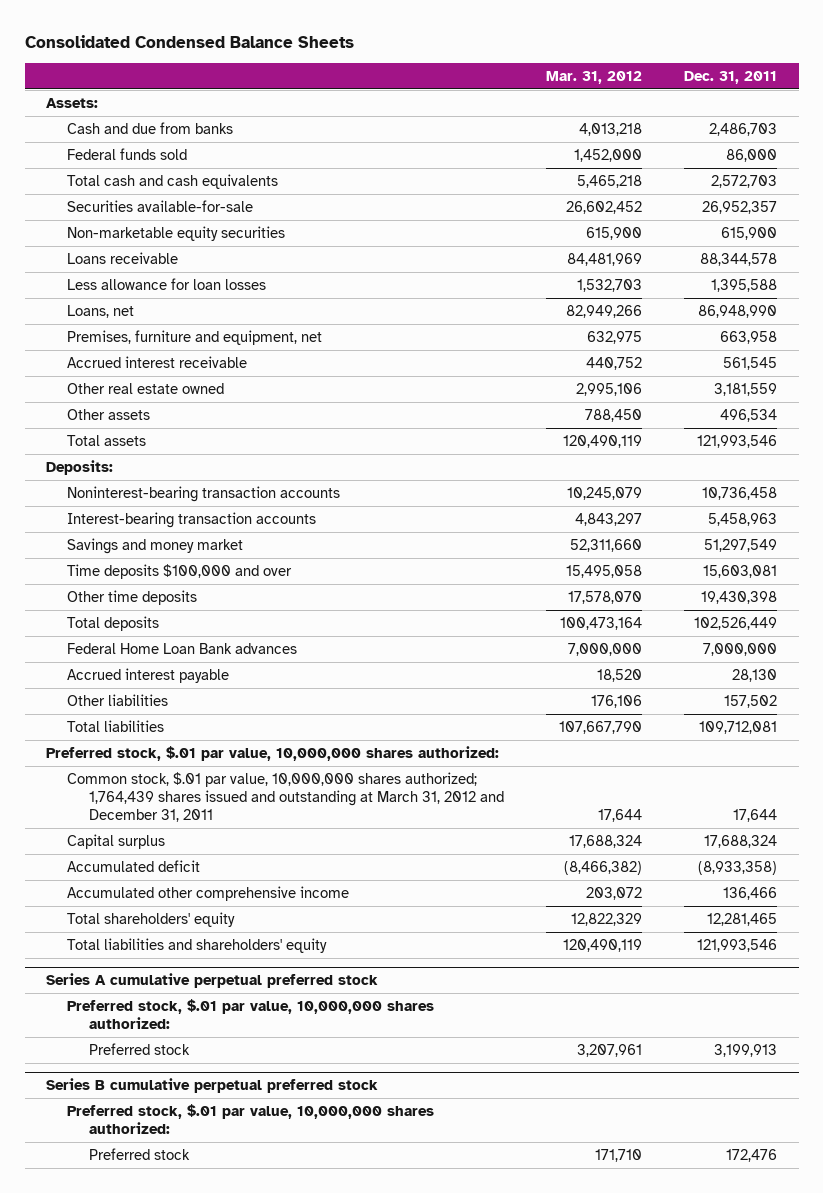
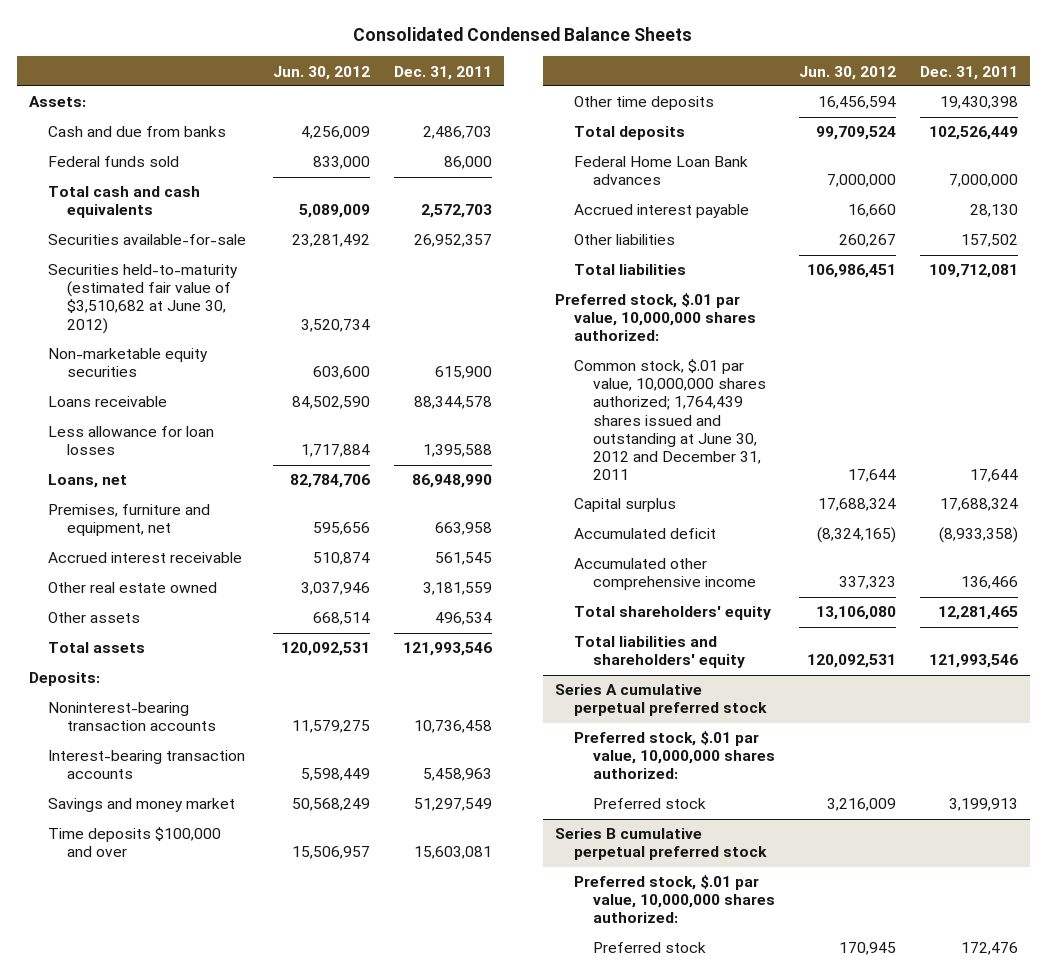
- | Mar. 31, 2012 | Dec. 31, 2011
+ | Jun. 30, 2012 | Dec. 31, 2011
+ Securities held-to-maturity (estimated fair value of $3,510,682 at June 30, 2012) | 3,520,734 |
- Common stock, $.01 par value, 10,000,000 shares authorized; 1,764,439 shares issued and outstanding at March 31, 2012 and December 31, 2011 | 17,644 | 17,644
+ Common stock, $.01 par value, 10,000,000 shares authorized; 1,764,439 shares issued and outstanding at June 30, 2012 and December 31, 2011 | 17,644 | 17,644

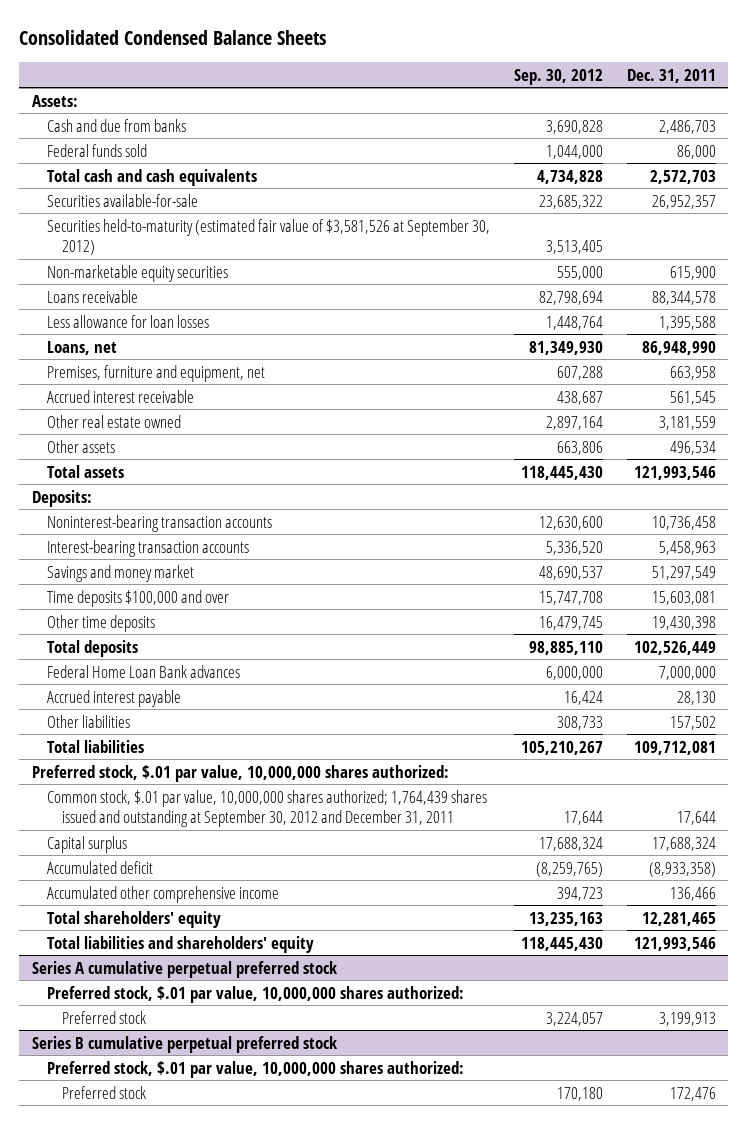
- | Jun. 30, 2012 | Dec. 31, 2011
+ | Sep. 30, 2012 | Dec. 31, 2011
- Securities held-to-maturity (estimated fair value of $3,510,682 at June 30, 2012) | 3,520,734 |
+ Securities held-to-maturity (estimated fair value of $3,581,526 at September 30, 2012) | 3,513,405 |
- Common stock, $.01 par value, 10,000,000 shares authorized; 1,764,439 shares issued and outstanding at June 30, 2012 and December 31, 2011 | 17,644 | 17,644
+ Common stock, $.01 par value, 10,000,000 shares authorized; 1,764,439 shares issued and outstanding at September 30, 2012 and December 31, 2011 | 17,644 | 17,644

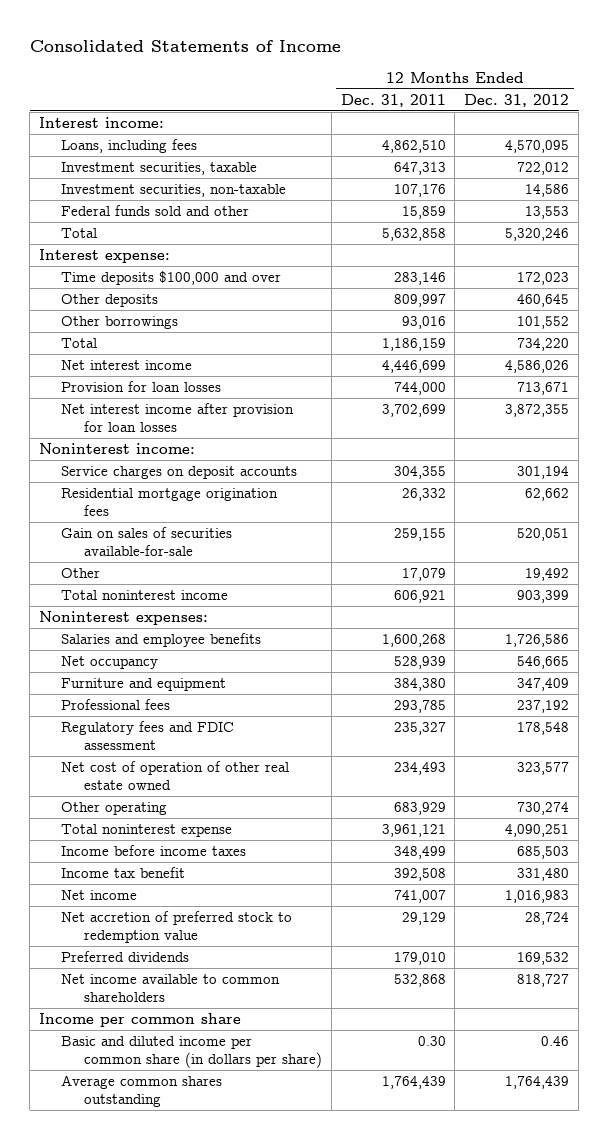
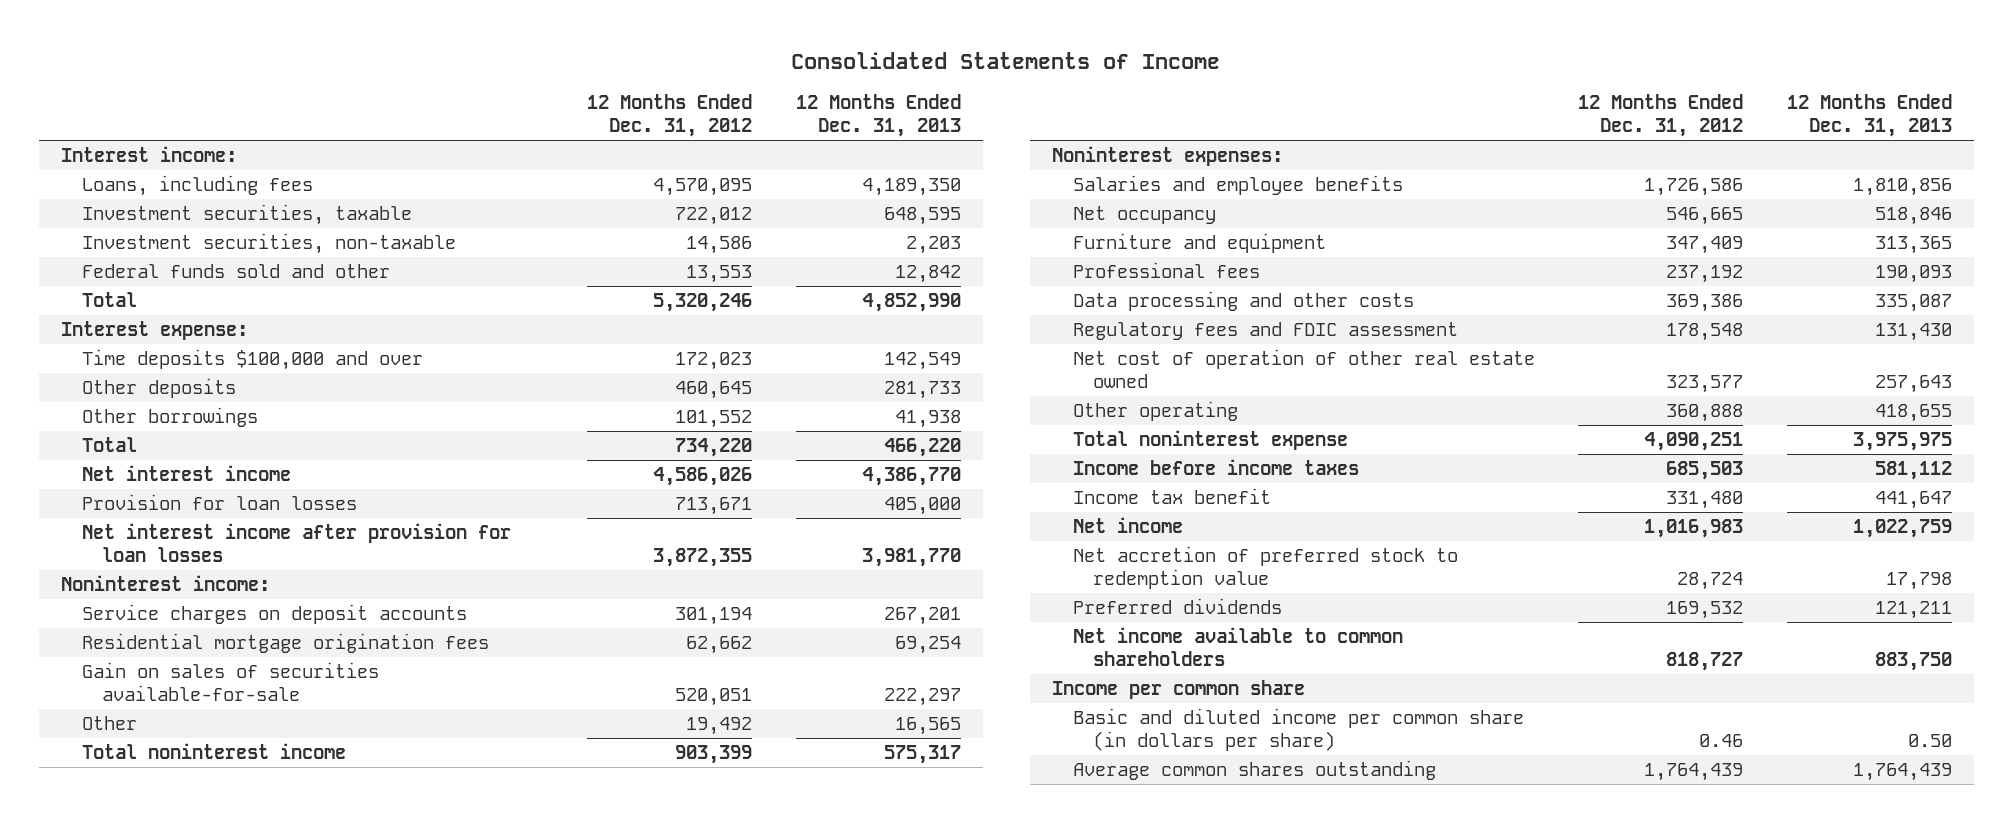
- | 12 Months Ended Dec. 31, 2011 | 12 Months Ended Dec. 31, 2012
+ | 12 Months Ended Dec. 31, 2012 | 12 Months Ended Dec. 31, 2013
+ Data processing and other costs | 369,386 | 335,087
- Other operating | 683,929 | 730,274
+ Other operating | 360,888 | 418,655

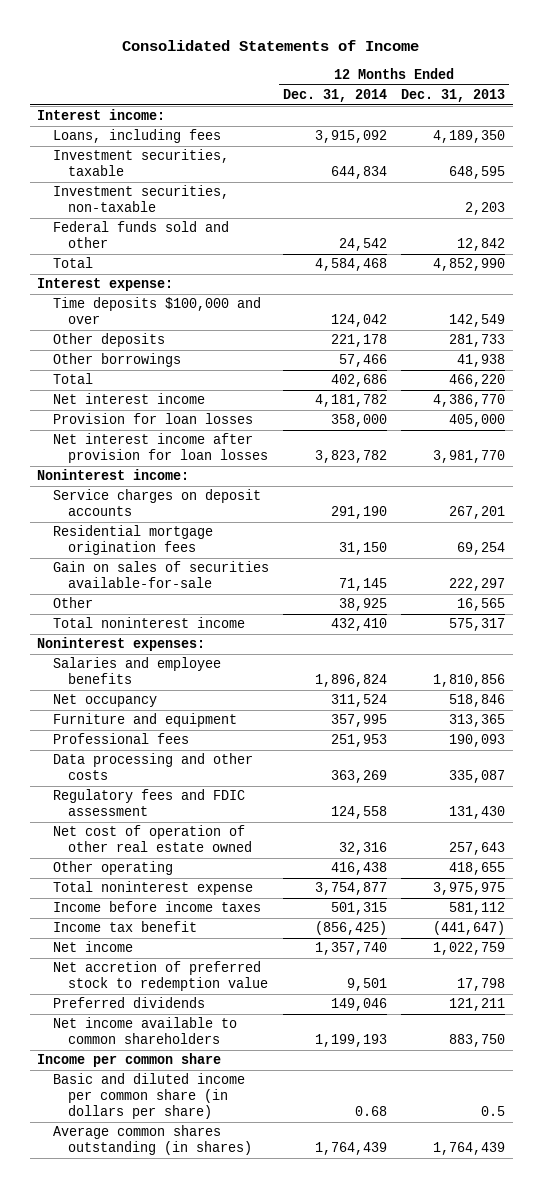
- | 12 Months Ended Dec. 31, 2012 | 12 Months Ended Dec. 31, 2013
+ | 12 Months Ended Dec. 31, 2014 | 12 Months Ended Dec. 31, 2013
- Income tax benefit | 331,480 | 441,647
+ Income tax benefit | (856,425) | (441,647)
- Basic and diluted income per common share (in dollars per share) | 0.46 | 0.50
- Average common shares outstanding | 1,764,439 | 1,764,439
+ Basic and diluted income per common share (in dollars per share) | 0.68 | 0.5
+ Average common shares outstanding (in shares) | 1,764,439 | 1,764,439

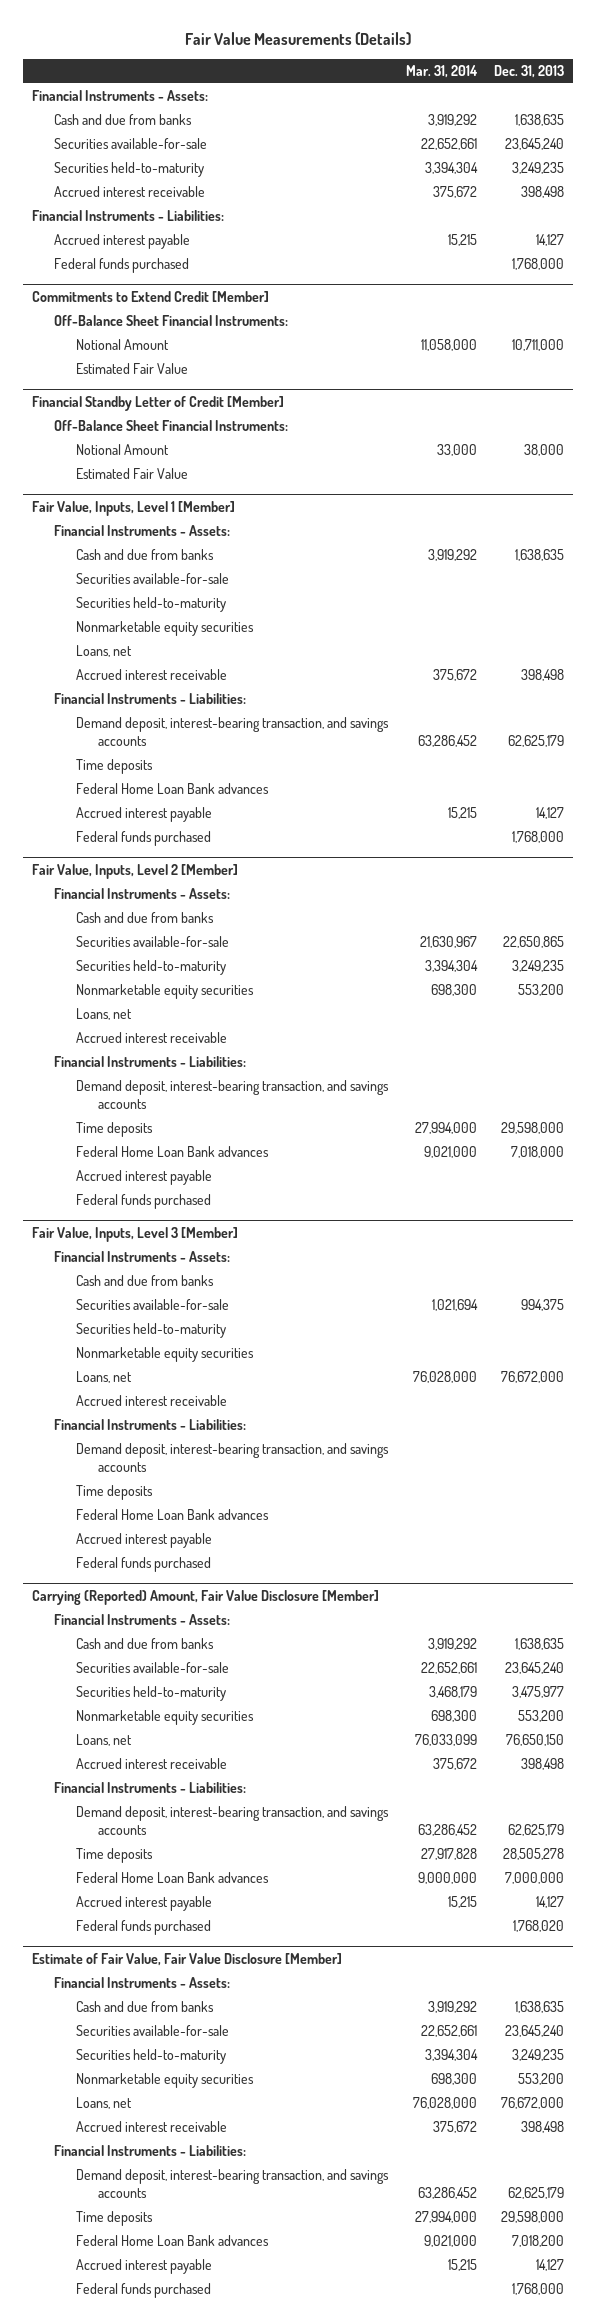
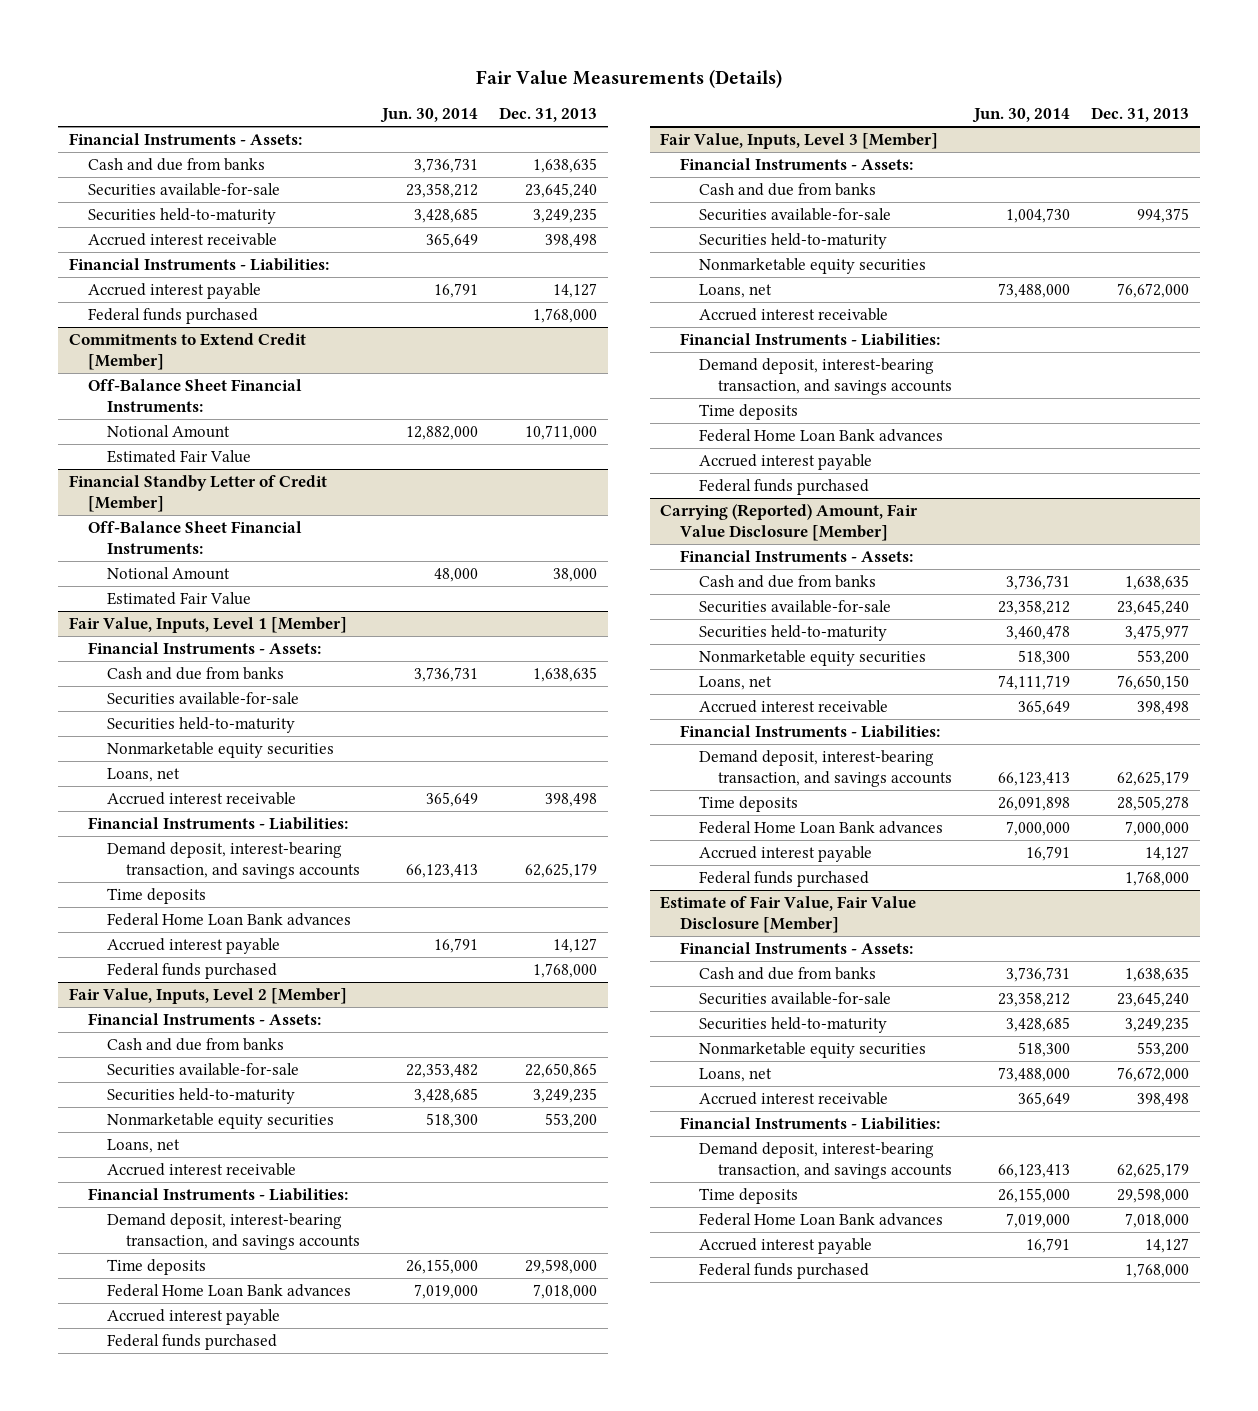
- | Mar. 31, 2014 | Dec. 31, 2013
+ | Jun. 30, 2014 | Dec. 31, 2013
@ Carrying (Reported) Amount, Fair Value Disclosure [Member]
- Federal funds purchased | | 1,768,020
+ Federal funds purchased | | 1,768,000
@ Estimate of Fair Value, Fair Value Disclosure [Member]
- Federal Home Loan Bank advances | 9,021,000 | 7,018,200
+ Federal Home Loan Bank advances | 7,019,000 | 7,018,000

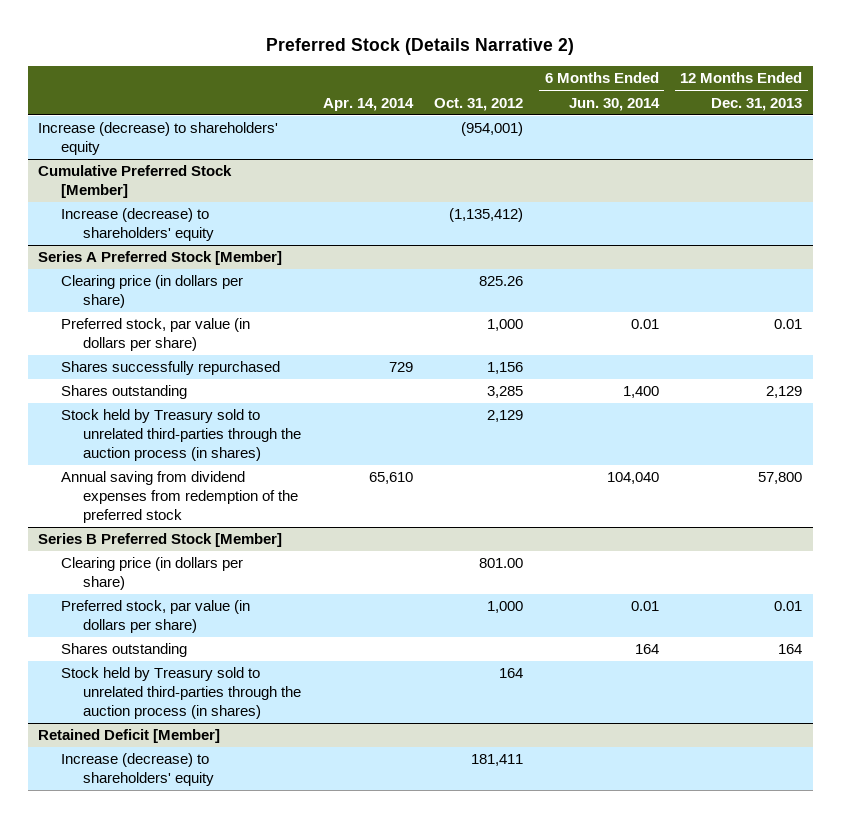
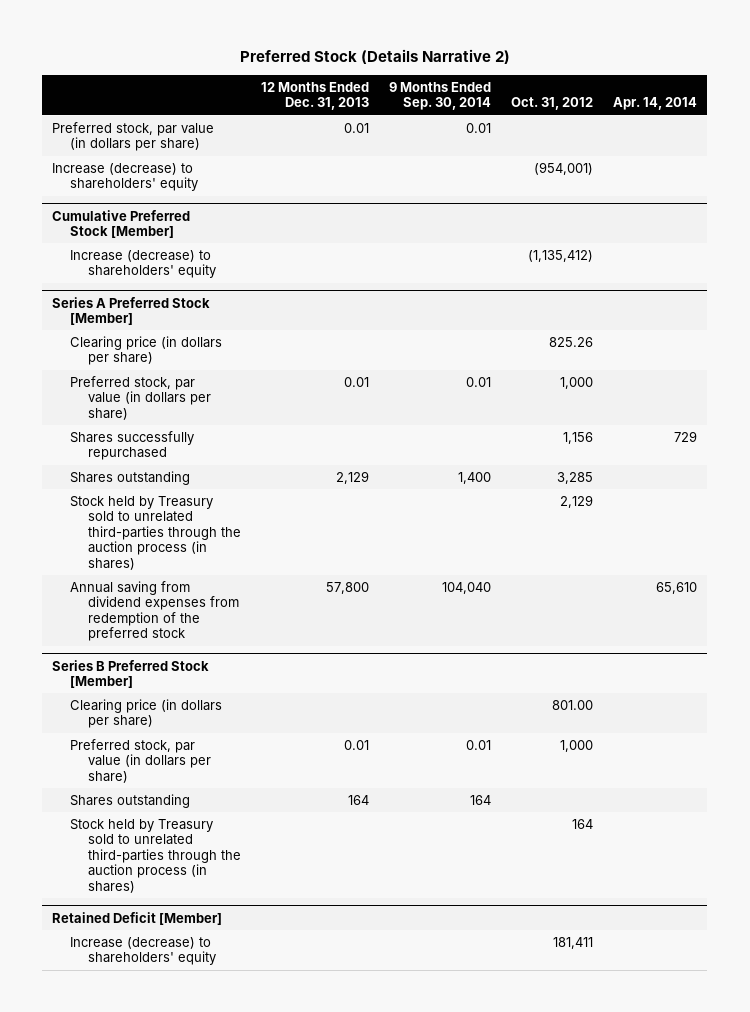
- | Apr. 14, 2014 | Oct. 31, 2012 | 6 Months Ended Jun. 30, 2014 | 12 Months Ended Dec. 31, 2013
+ | 12 Months Ended Dec. 31, 2013 | 9 Months Ended Sep. 30, 2014 | Oct. 31, 2012 | Apr. 14, 2014
+ Preferred stock, par value (in dollars per share) | 0.01 | 0.01 | |

